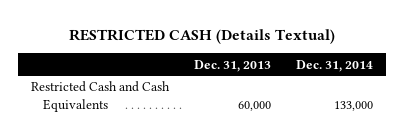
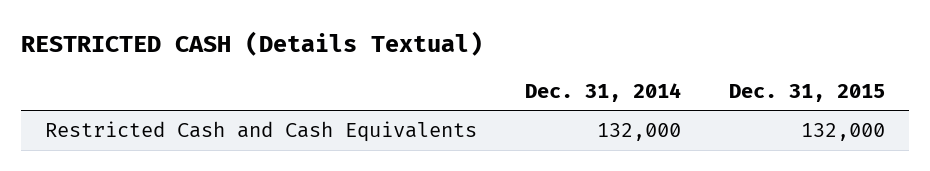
- | Dec. 31, 2013 | Dec. 31, 2014
+ | Dec. 31, 2014 | Dec. 31, 2015
- Restricted Cash and Cash Equivalents | 60,000 | 133,000
+ Restricted Cash and Cash Equivalents | 132,000 | 132,000

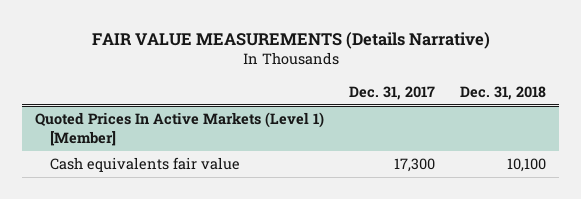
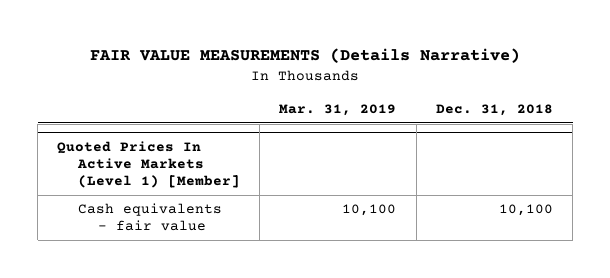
- | Dec. 31, 2017 | Dec. 31, 2018
+ | Mar. 31, 2019 | Dec. 31, 2018
@ Quoted Prices In Active Markets (Level 1) [Member]
- Cash equivalents fair value | 17,300 | 10,100
+ Cash equivalents - fair value | 10,100 | 10,100

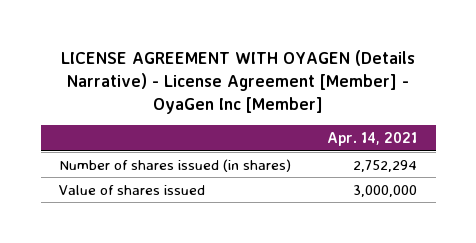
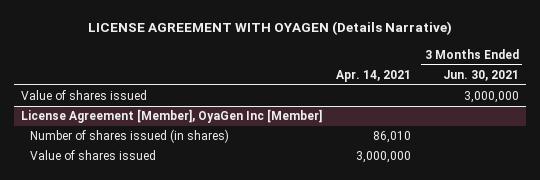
- LICENSE AGREEMENT WITH OYAGEN (Details Narrative) - License Agreement [Member] - OyaGen Inc [Member]
+ LICENSE AGREEMENT WITH OYAGEN (Details Narrative)
- | Apr. 14, 2021
+ | Apr. 14, 2021 | 3 Months Ended Jun. 30, 2021
- Number of shares issued (in shares) | 2,752,294
+ Value of shares issued | | 3,000,000
+ License Agreement [Member], OyaGen Inc [Member]
+ Number of shares issued (in shares) | 86,010 |

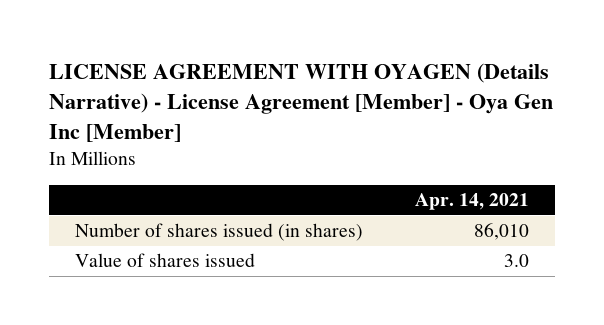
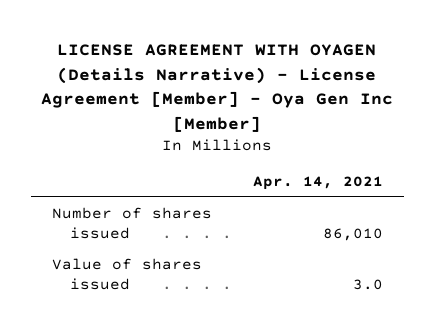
- Number of shares issued (in shares) | 86,010
+ Number of shares issued | 86,010

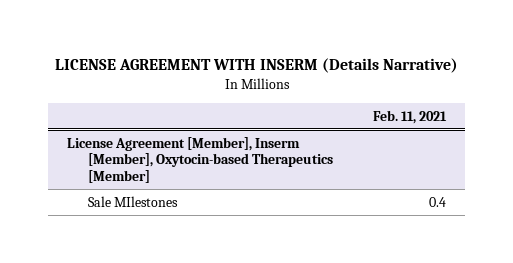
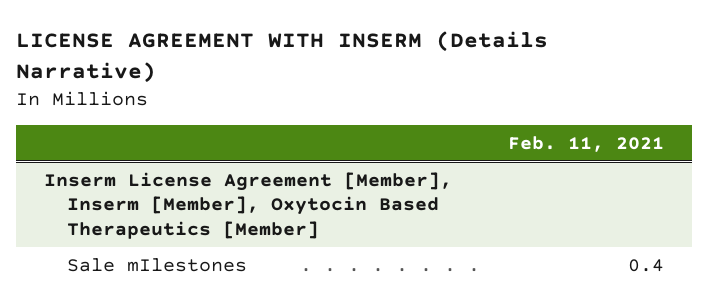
- License Agreement [Member], Inserm [Member], Oxytocin-based Therapeutics [Member]
- Sale MIlestones | 0.4
+ Inserm License Agreement [Member], Inserm [Member], Oxytocin Based Therapeutics [Member]
+ Sale mIlestones | 0.4

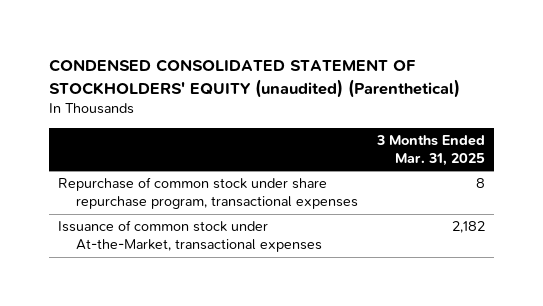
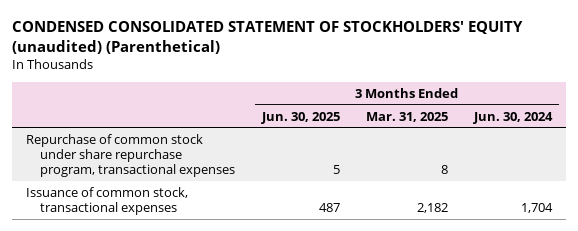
- | 3 Months Ended Mar. 31, 2025
+ | 3 Months Ended Jun. 30, 2025 | 3 Months Ended Mar. 31, 2025 | 3 Months Ended Jun. 30, 2024
- Issuance of common stock under At-the-Market, transactional expenses | 2,182
+ Issuance of common stock, transactional expenses | 487 | 2,182 | 1,704

